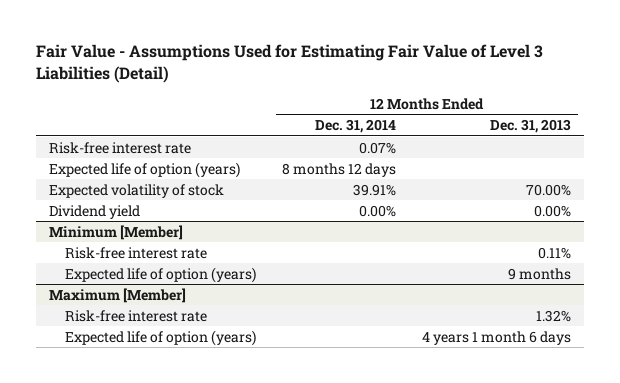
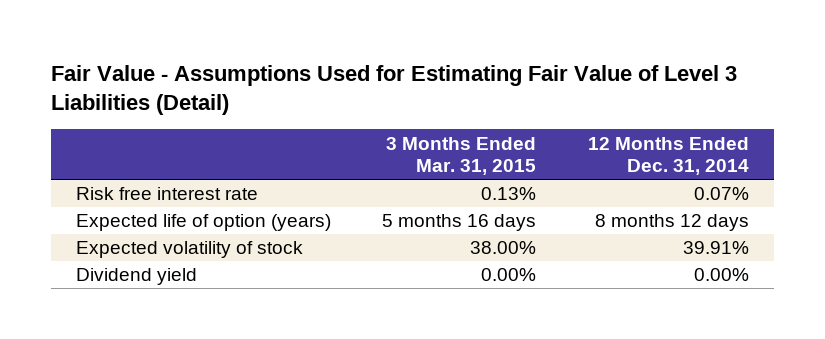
- | 12 Months Ended Dec. 31, 2014 | 12 Months Ended Dec. 31, 2013
+ | 3 Months Ended Mar. 31, 2015 | 12 Months Ended Dec. 31, 2014
- Risk-free interest rate | 0.07% |
+ Risk free interest rate | 0.13% | 0.07%
- Minimum [Member]
- Risk-free interest rate | | 0.11%
- Expected life of option (years) | | 9 months
- Maximum [Member]
- Risk-free interest rate | | 1.32%
- Expected life of option (years) | | 4 years 1 month 6 days

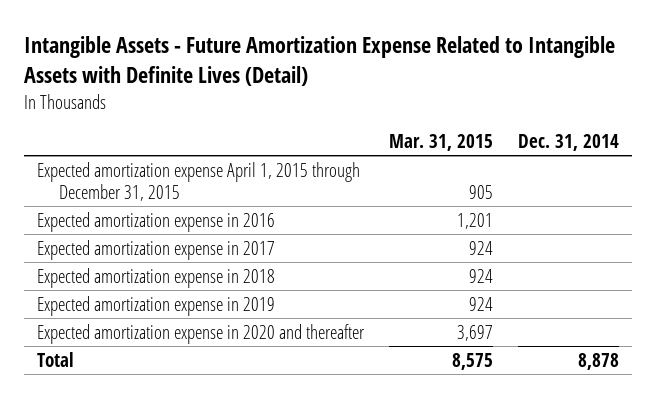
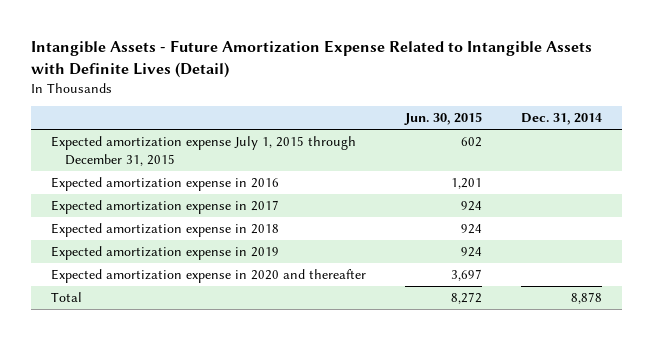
- | Mar. 31, 2015 | Dec. 31, 2014
+ | Jun. 30, 2015 | Dec. 31, 2014
- Expected amortization expense April 1, 2015 through December 31, 2015 | 905 |
+ Expected amortization expense July 1, 2015 through December 31, 2015 | 602 |

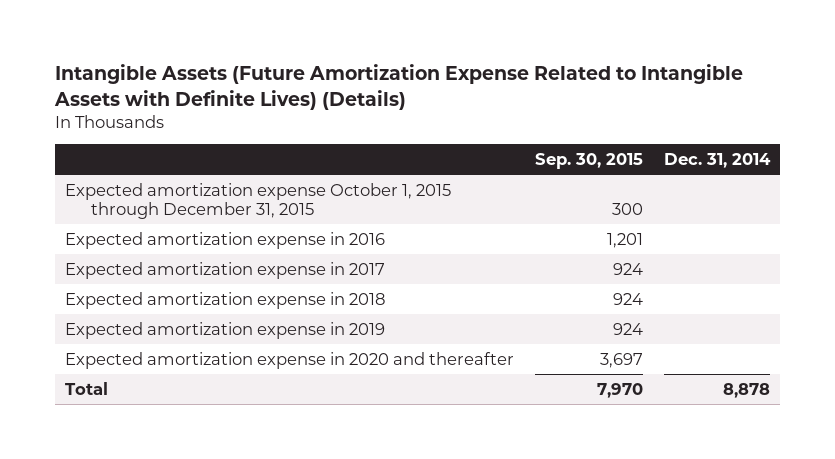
- Intangible Assets - Future Amortization Expense Related to Intangible Assets with Definite Lives (Detail)
+ Intangible Assets (Future Amortization Expense Related to Intangible Assets with Definite Lives) (Details)
- | Jun. 30, 2015 | Dec. 31, 2014
+ | Sep. 30, 2015 | Dec. 31, 2014
- Expected amortization expense July 1, 2015 through December 31, 2015 | 602 |
+ Expected amortization expense October 1, 2015 through December 31, 2015 | 300 |

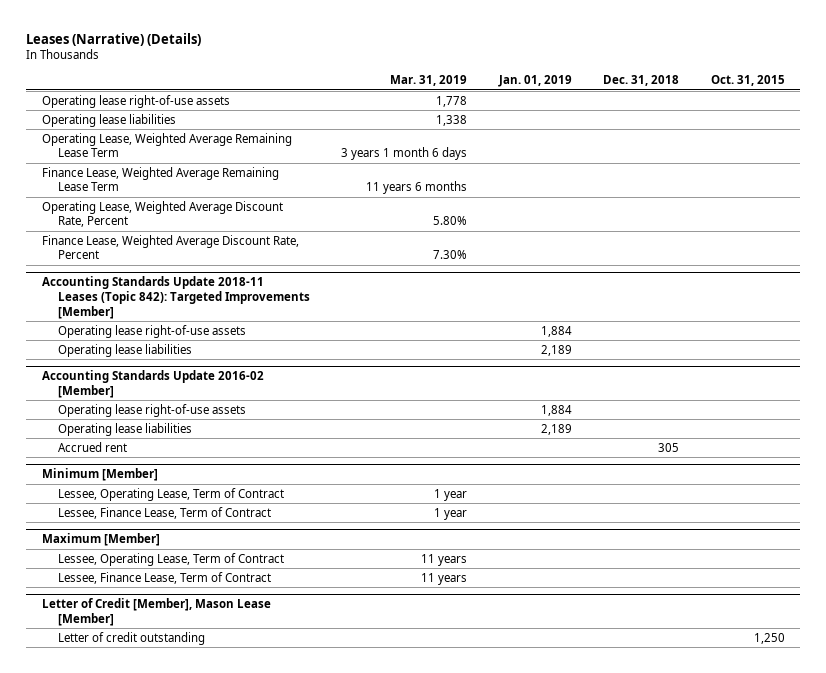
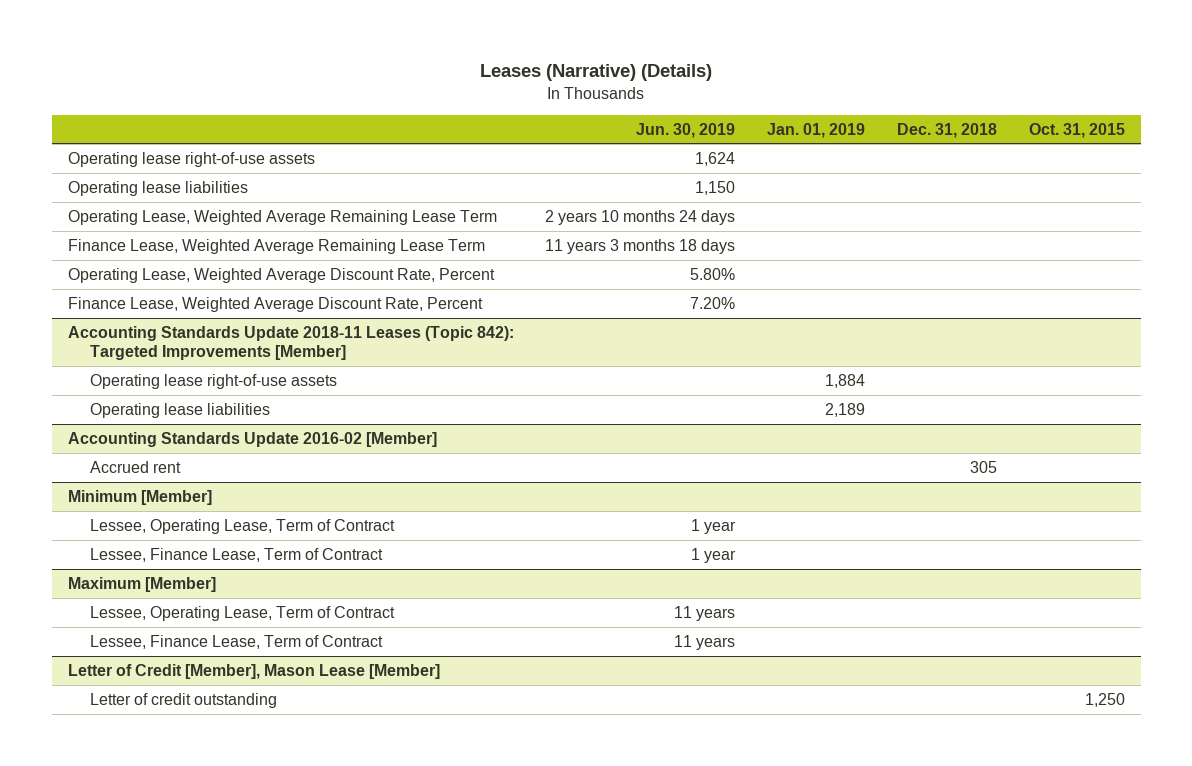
- | Mar. 31, 2019 | Jan. 01, 2019 | Dec. 31, 2018 | Oct. 31, 2015
+ | Jun. 30, 2019 | Jan. 01, 2019 | Dec. 31, 2018 | Oct. 31, 2015
@ Accounting Standards Update 2016-02 [Member]
- Operating lease right-of-use assets | | 1,884 | |
- Operating lease liabilities | | 2,189 | |

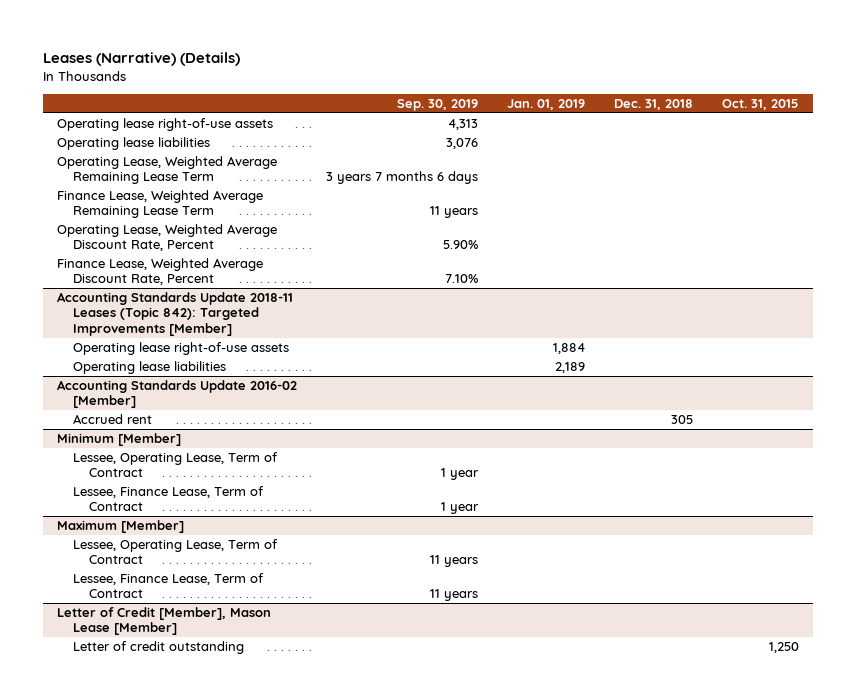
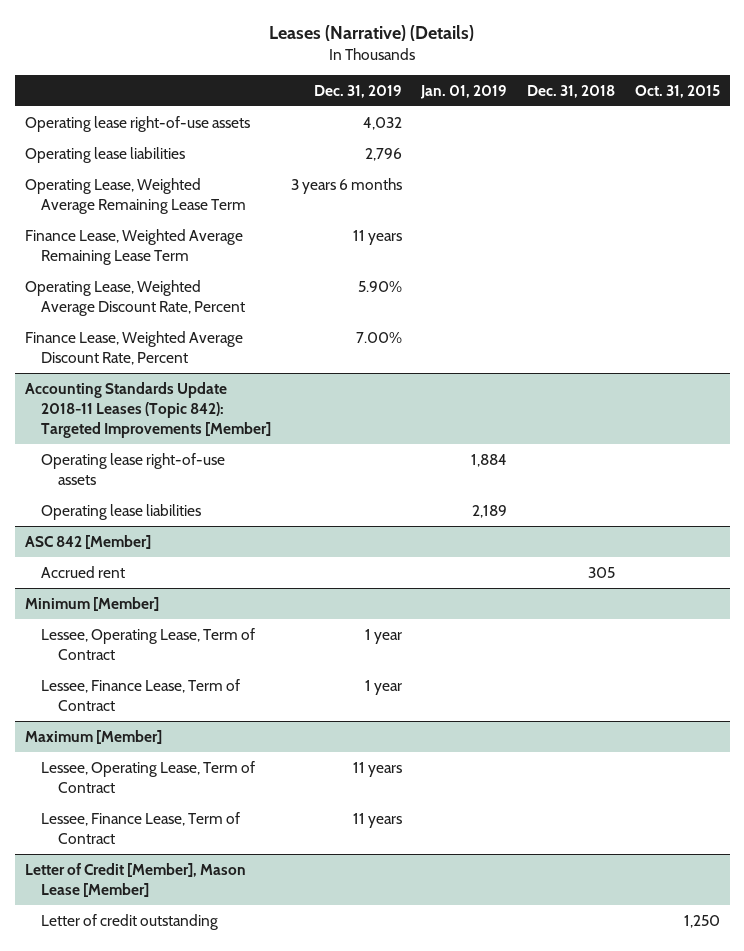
- | Sep. 30, 2019 | Jan. 01, 2019 | Dec. 31, 2018 | Oct. 31, 2015
+ | Dec. 31, 2019 | Jan. 01, 2019 | Dec. 31, 2018 | Oct. 31, 2015
- Accounting Standards Update 2016-02 [Member]
+ ASC 842 [Member]

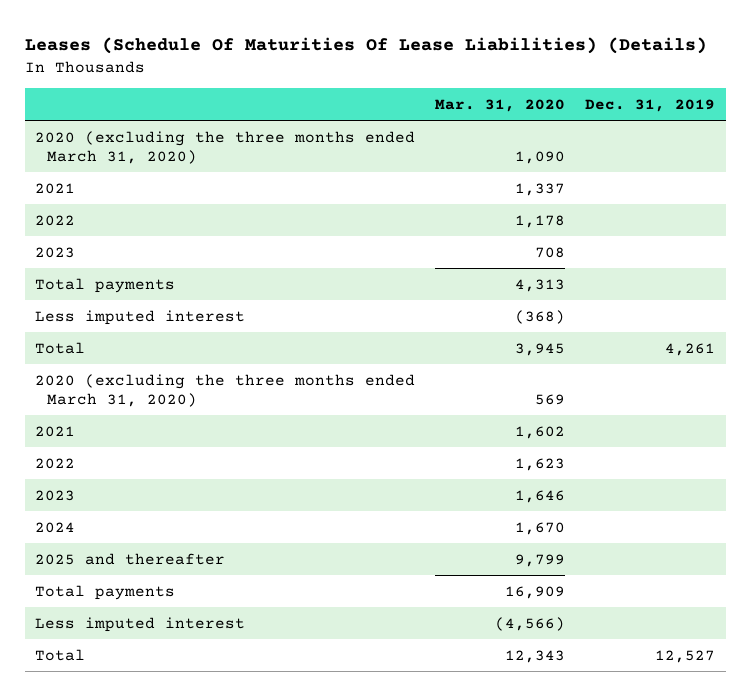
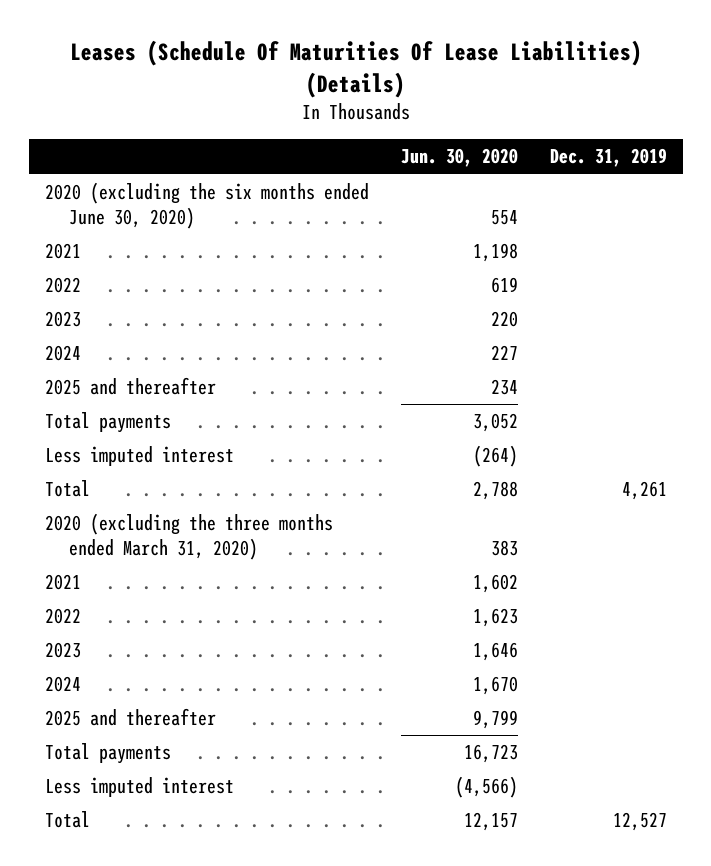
- | Mar. 31, 2020 | Dec. 31, 2019
+ | Jun. 30, 2020 | Dec. 31, 2019
- 2020 (excluding the three months ended March 31, 2020) | 1,090 |
+ 2020 (excluding the six months ended June 30, 2020) | 554 |
+ 2024 | 227 |
+ 2025 and thereafter | 234 |

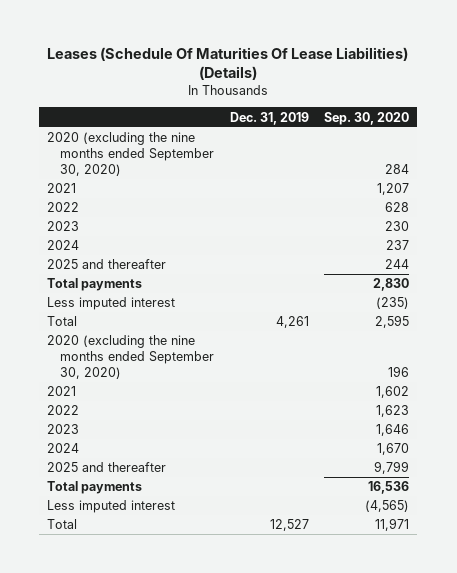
- | Jun. 30, 2020 | Dec. 31, 2019
+ | Dec. 31, 2019 | Sep. 30, 2020
- 2020 (excluding the six months ended June 30, 2020) | 554 |
+ 2020 (excluding the nine months ended September 30, 2020) | | 284
- 2020 (excluding the three months ended March 31, 2020) | 383 |
+ 2020 (excluding the nine months ended September 30, 2020) | | 196

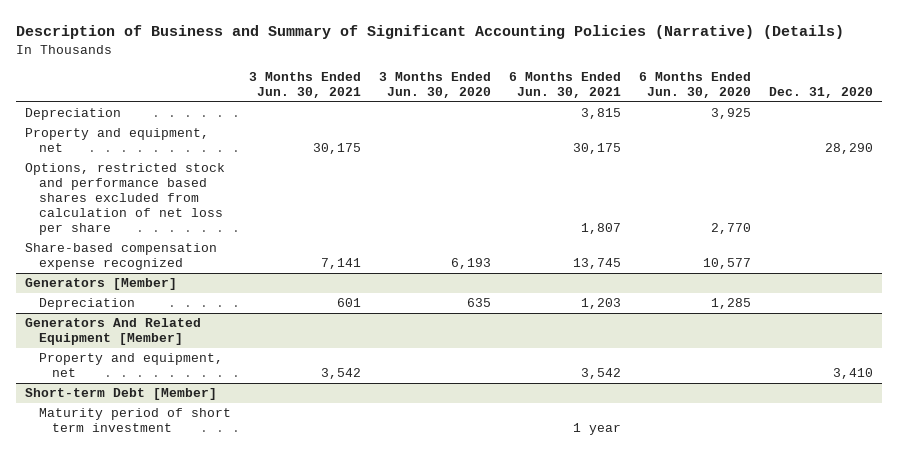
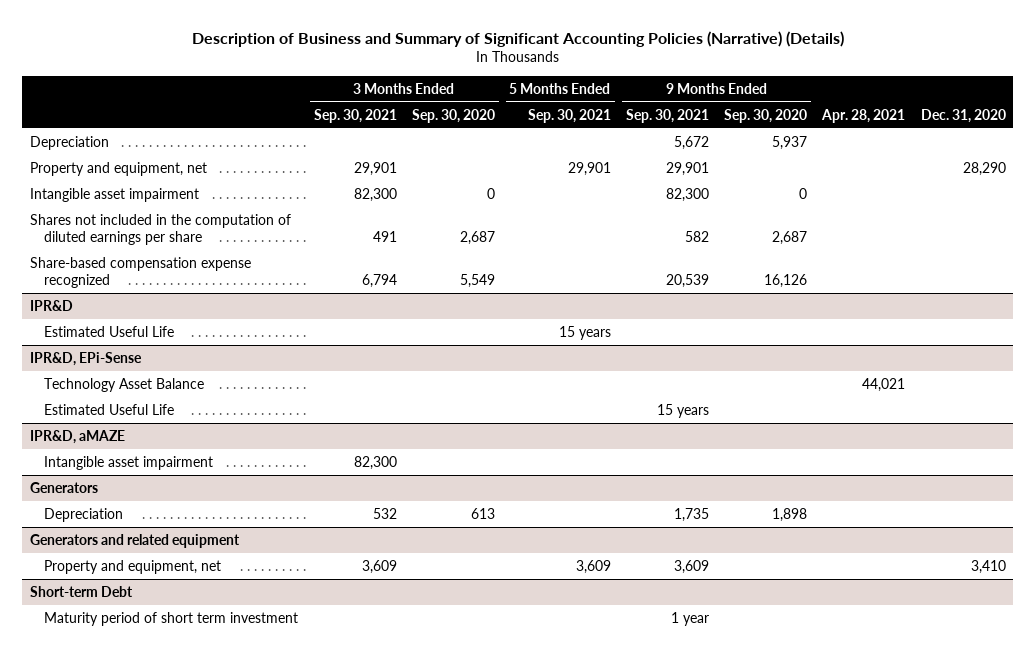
- | 3 Months Ended Jun. 30, 2021 | 3 Months Ended Jun. 30, 2020 | 6 Months Ended Jun. 30, 2021 | 6 Months Ended Jun. 30, 2020 | Dec. 31, 2020
+ | 3 Months Ended Sep. 30, 2021 | 3 Months Ended Sep. 30, 2020 | 5 Months Ended Sep. 30, 2021 | 9 Months Ended Sep. 30, 2021 | 9 Months Ended Sep. 30, 2020 | Apr. 28, 2021 | Dec. 31, 2020
- Options, restricted stock and performance based shares excluded from calculation of net loss per share | | | 1,807 | 2,770 |
+ Intangible asset impairment | 82,300 | 0 | | 82,300 | 0 | |
+ Shares not included in the computation of diluted earnings per share | 491 | 2,687 | | 582 | 2,687 | |
- Generators [Member]
+ IPR&D
+ Estimated Useful Life | | | 15 years | | | |
+ IPR&D, EPi-Sense
+ Technology Asset Balance | | | | | | 44,021 |
+ Estimated Useful Life | | | | 15 years | | |
+ IPR&D, aMAZE
+ Intangible asset impairment | 82,300 | | | | | |
+ Generators
- Generators And Related Equipment [Member]
+ Generators and related equipment
- Short-term Debt [Member]
+ Short-term Debt

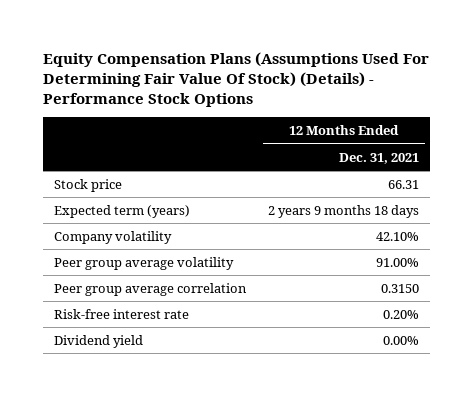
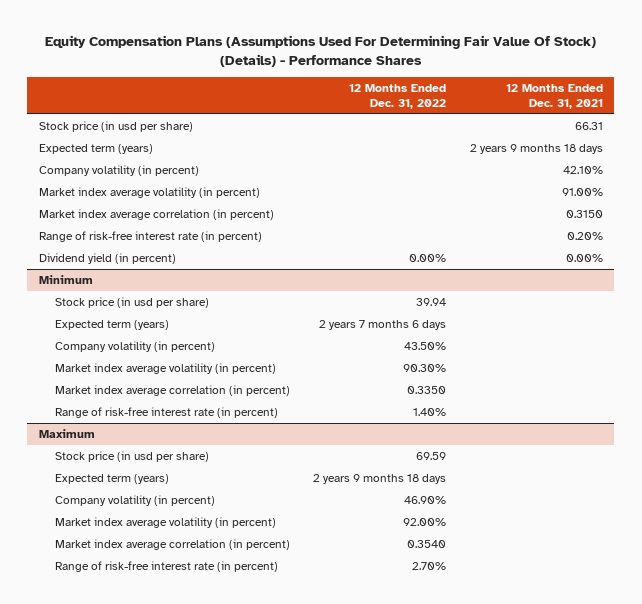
- Equity Compensation Plans (Assumptions Used For Determining Fair Value Of Stock) (Details) - Performance Stock Options
+ Equity Compensation Plans (Assumptions Used For Determining Fair Value Of Stock) (Details) - Performance Shares
- | 12 Months Ended Dec. 31, 2021
+ | 12 Months Ended Dec. 31, 2022 | 12 Months Ended Dec. 31, 2021
- Stock price | 66.31
+ Stock price (in usd per share) | | 66.31
- Company volatility | 42.10%
- Peer group average volatility | 91.00%
- Peer group average correlation | 0.3150
- Risk-free interest rate | 0.20%
- Dividend yield | 0.00%
+ Company volatility (in percent) | | 42.10%
+ Market index average volatility (in percent) | | 91.00%
+ Market index average correlation (in percent) | | 0.3150
+ Range of risk-free interest rate (in percent) | | 0.20%
+ Dividend yield (in percent) | 0.00% | 0.00%
+ Minimum
+ Stock price (in usd per share) | 39.94 |
+ Expected term (years) | 2 years 7 months 6 days |
+ Company volatility (in percent) | 43.50% |
+ Market index average volatility (in percent) | 90.30% |
+ Market index average correlation (in percent) | 0.3350 |
+ Range of risk-free interest rate (in percent) | 1.40% |
+ Maximum
+ Stock price (in usd per share) | 69.59 |
+ Expected term (years) | 2 years 9 months 18 days |
+ Company volatility (in percent) | 46.90% |
+ Market index average volatility (in percent) | 92.00% |
+ Market index average correlation (in percent) | 0.3540 |
+ Range of risk-free interest rate (in percent) | 2.70% |

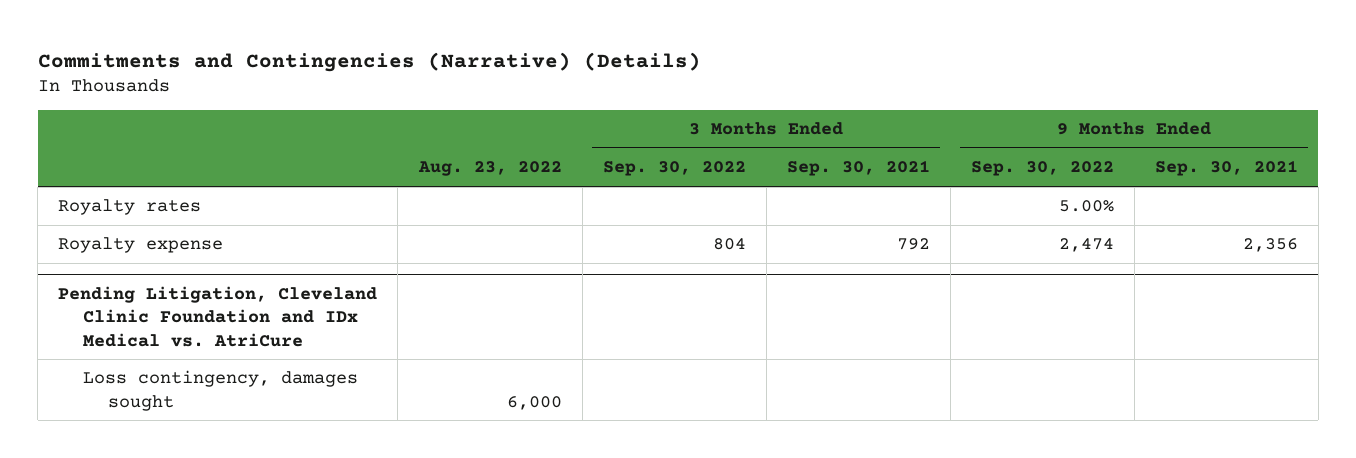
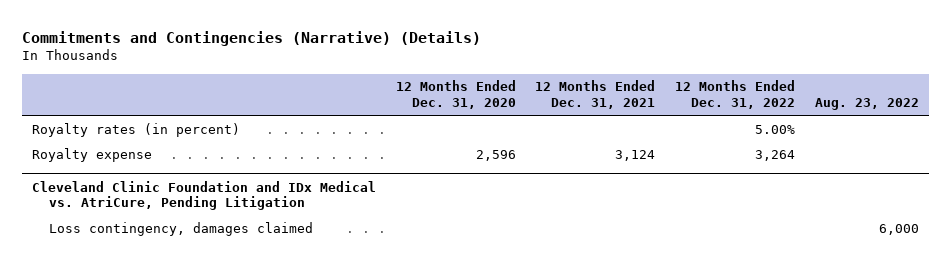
- | Aug. 23, 2022 | 3 Months Ended Sep. 30, 2022 | 3 Months Ended Sep. 30, 2021 | 9 Months Ended Sep. 30, 2022 | 9 Months Ended Sep. 30, 2021
+ | 12 Months Ended Dec. 31, 2020 | 12 Months Ended Dec. 31, 2021 | 12 Months Ended Dec. 31, 2022 | Aug. 23, 2022
- Royalty rates | | | | 5.00% |
+ Royalty rates (in percent) | | | 5.00% |
- Pending Litigation, Cleveland Clinic Foundation and IDx Medical vs. AtriCure
- Loss contingency, damages sought | 6,000 | | | |
+ Cleveland Clinic Foundation and IDx Medical vs. AtriCure, Pending Litigation
+ Loss contingency, damages claimed | | | | 6,000

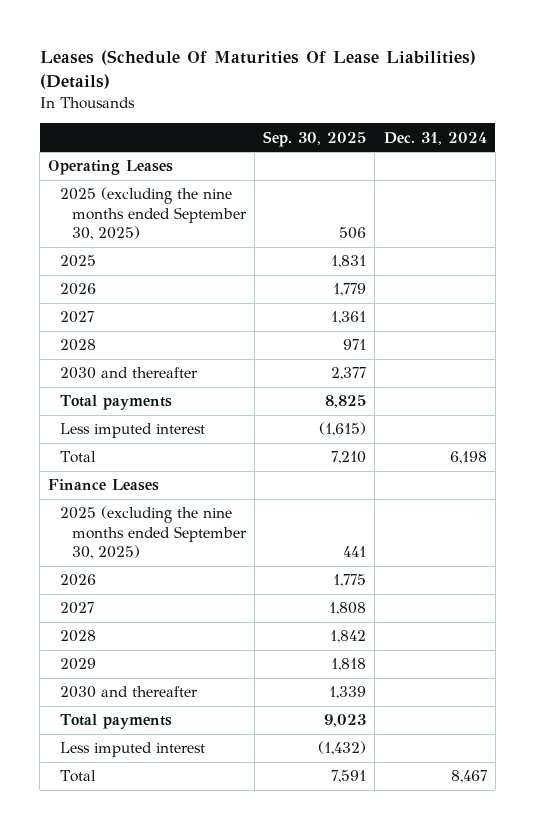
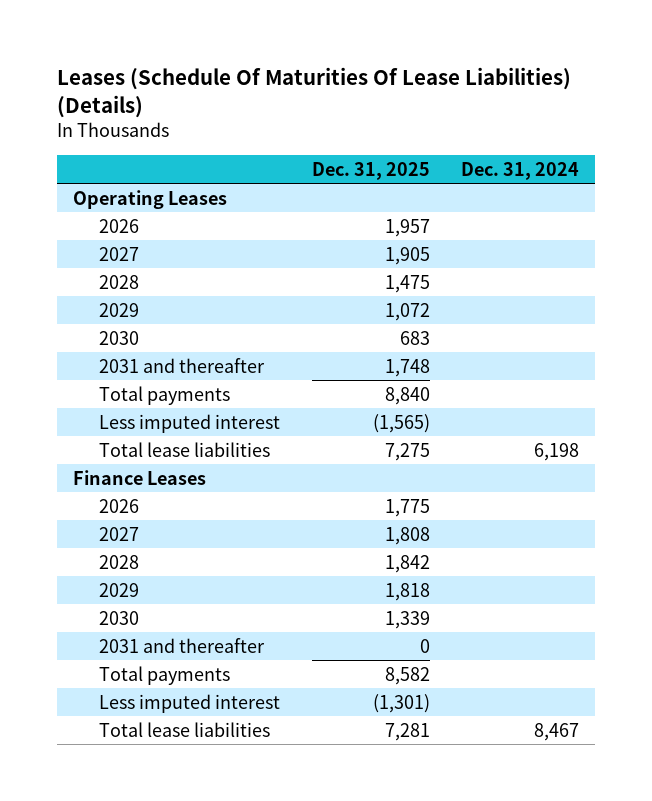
- | Sep. 30, 2025 | Dec. 31, 2024
+ | Dec. 31, 2025 | Dec. 31, 2024
- 2025 (excluding the nine months ended September 30, 2025) | 506 |
- 2025 | 1,831 |
- 2030 and thereafter | 2,377 |
+ 2029 | 1,072 |
+ 2030 | 683 |
+ 2031 and thereafter | 1,748 |
- Total | 7,210 | 6,198
+ Total lease liabilities | 7,275 | 6,198
- 2025 (excluding the nine months ended September 30, 2025) | 441 |
- 2030 and thereafter | 1,339 |
+ 2030 | 1,339 |
+ 2031 and thereafter | 0 |
- Total | 7,591 | 8,467
+ Total lease liabilities | 7,281 | 8,467

